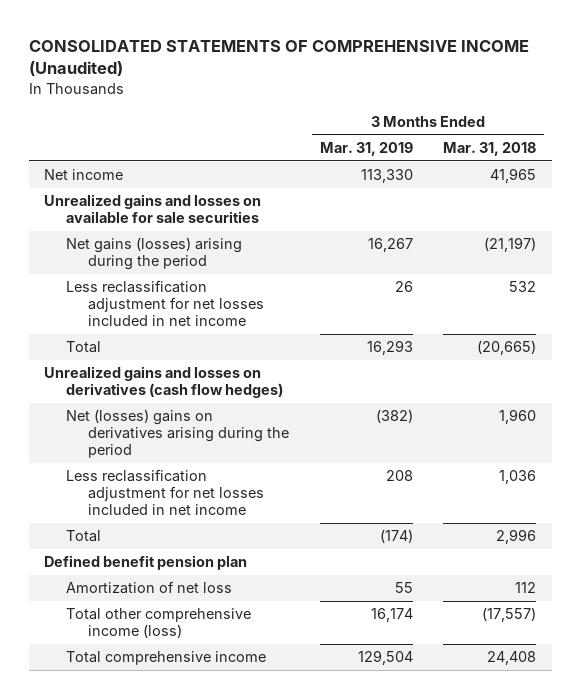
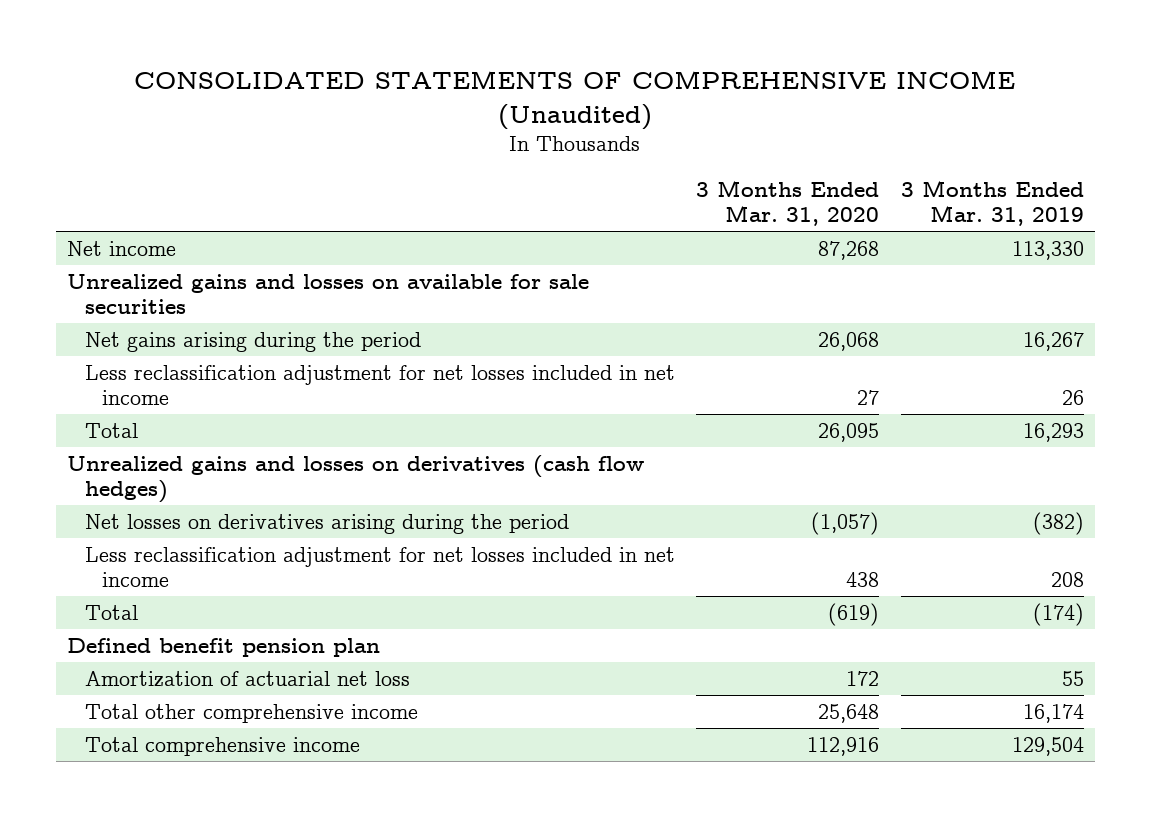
- | 3 Months Ended Mar. 31, 2019 | 3 Months Ended Mar. 31, 2018
+ | 3 Months Ended Mar. 31, 2020 | 3 Months Ended Mar. 31, 2019
- Net gains (losses) arising during the period | 16,267 | (21,197)
+ Net gains arising during the period | 26,068 | 16,267
- Net (losses) gains on derivatives arising during the period | (382) | 1,960
+ Net losses on derivatives arising during the period | (1,057) | (382)
- Amortization of net loss | 55 | 112
- Total other comprehensive income (loss) | 16,174 | (17,557)
+ Amortization of actuarial net loss | 172 | 55
+ Total other comprehensive income | 25,648 | 16,174

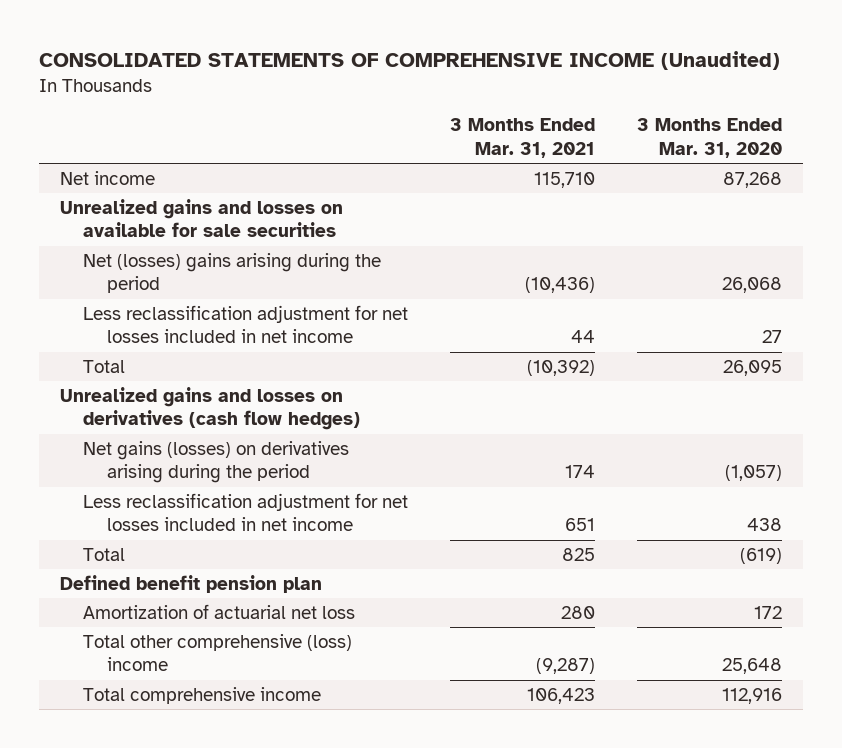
- | 3 Months Ended Mar. 31, 2020 | 3 Months Ended Mar. 31, 2019
+ | 3 Months Ended Mar. 31, 2021 | 3 Months Ended Mar. 31, 2020
- Net gains arising during the period | 26,068 | 16,267
+ Net (losses) gains arising during the period | (10,436) | 26,068
- Net losses on derivatives arising during the period | (1,057) | (382)
+ Net gains (losses) on derivatives arising during the period | 174 | (1,057)
- Total other comprehensive income | 25,648 | 16,174
+ Total other comprehensive (loss) income | (9,287) | 25,648

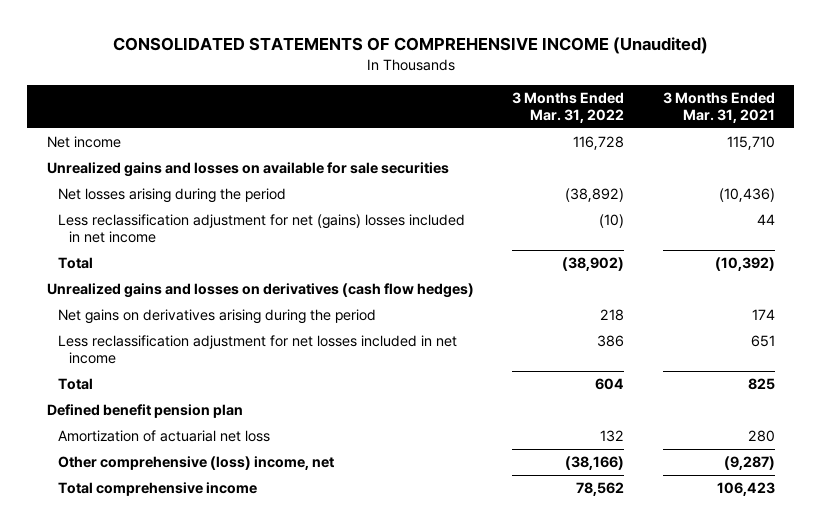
- | 3 Months Ended Mar. 31, 2021 | 3 Months Ended Mar. 31, 2020
+ | 3 Months Ended Mar. 31, 2022 | 3 Months Ended Mar. 31, 2021
- Net (losses) gains arising during the period | (10,436) | 26,068
- Less reclassification adjustment for net losses included in net income | 44 | 27
+ Net losses arising during the period | (38,892) | (10,436)
+ Less reclassification adjustment for net (gains) losses included in net income | (10) | 44
- Net gains (losses) on derivatives arising during the period | 174 | (1,057)
+ Net gains on derivatives arising during the period | 218 | 174
- Total other comprehensive (loss) income | (9,287) | 25,648
+ Other comprehensive (loss) income, net | (38,166) | (9,287)

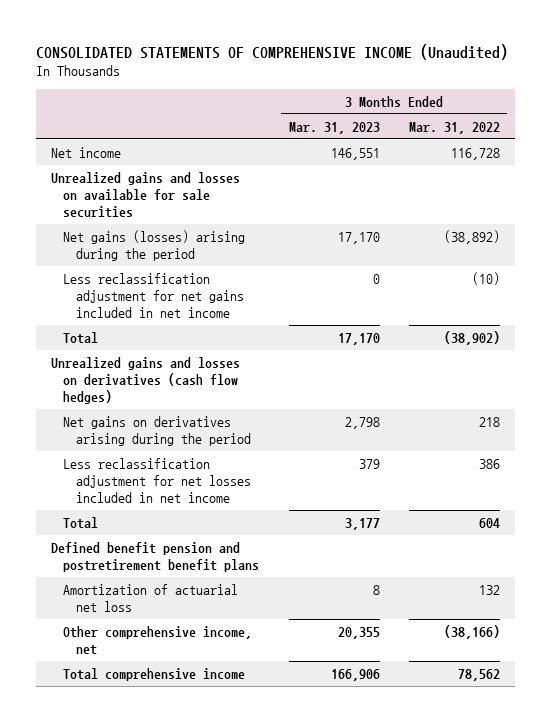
- | 3 Months Ended Mar. 31, 2022 | 3 Months Ended Mar. 31, 2021
+ | 3 Months Ended Mar. 31, 2023 | 3 Months Ended Mar. 31, 2022
- Net losses arising during the period | (38,892) | (10,436)
- Less reclassification adjustment for net (gains) losses included in net income | (10) | 44
+ Net gains (losses) arising during the period | 17,170 | (38,892)
+ Less reclassification adjustment for net gains included in net income | 0 | (10)
- Defined benefit pension plan
+ Defined benefit pension and postretirement benefit plans
- Other comprehensive (loss) income, net | (38,166) | (9,287)
+ Other comprehensive income, net | 20,355 | (38,166)

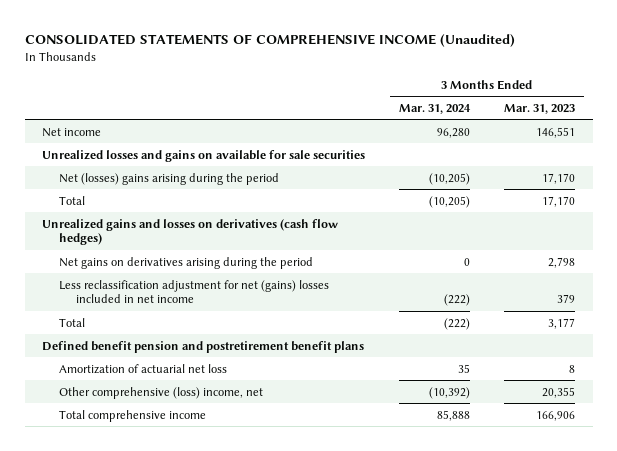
- | 3 Months Ended Mar. 31, 2023 | 3 Months Ended Mar. 31, 2022
+ | 3 Months Ended Mar. 31, 2024 | 3 Months Ended Mar. 31, 2023
- Unrealized gains and losses on available for sale securities
- Net gains (losses) arising during the period | 17,170 | (38,892)
- Less reclassification adjustment for net gains included in net income | 0 | (10)
+ Unrealized losses and gains on available for sale securities
+ Net (losses) gains arising during the period | (10,205) | 17,170
- Less reclassification adjustment for net losses included in net income | 379 | 386
+ Less reclassification adjustment for net (gains) losses included in net income | (222) | 379
- Other comprehensive income, net | 20,355 | (38,166)
+ Other comprehensive (loss) income, net | (10,392) | 20,355

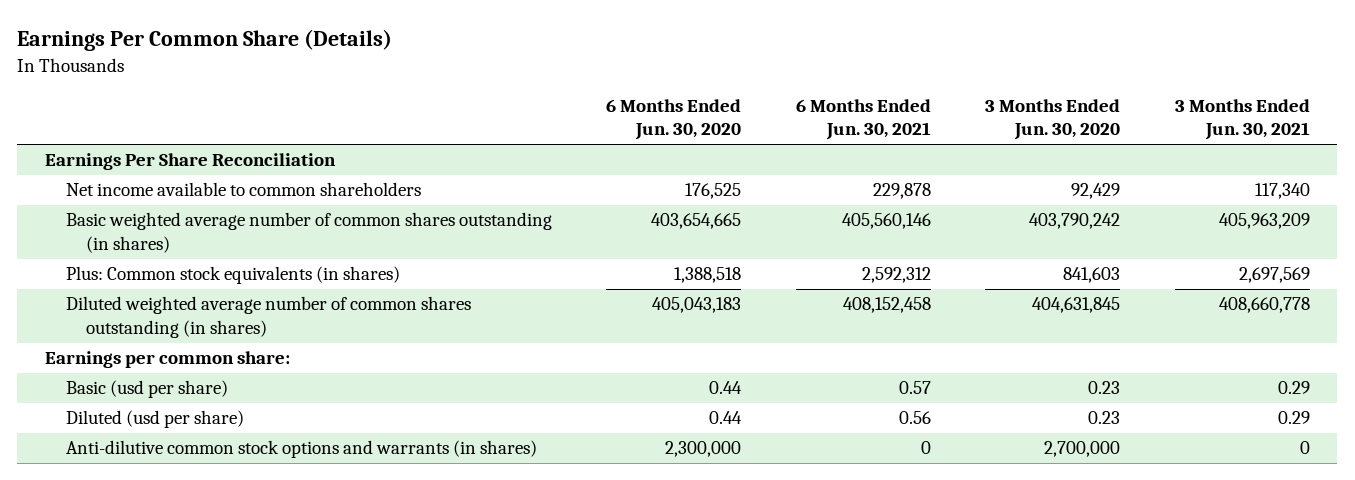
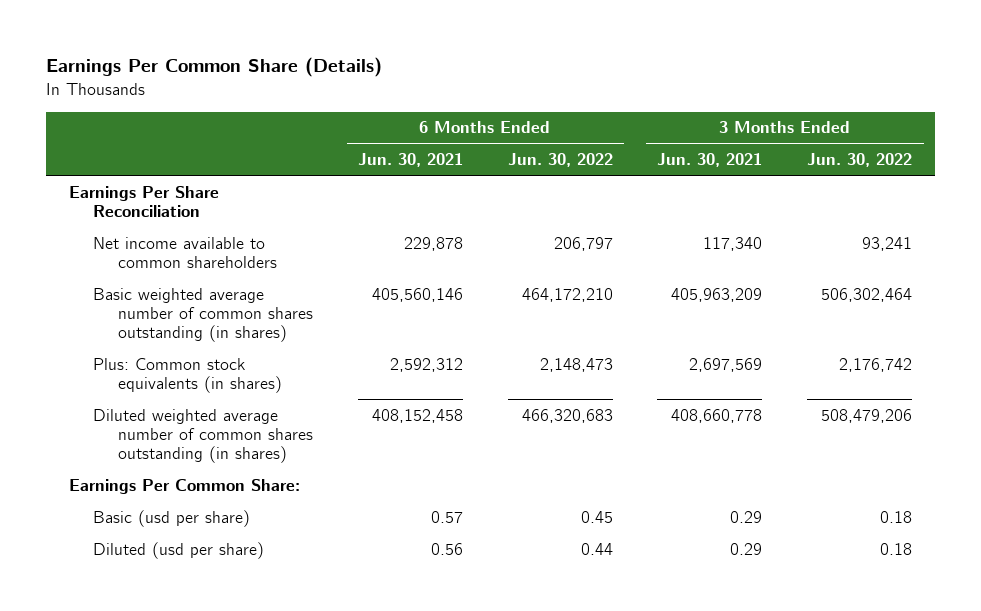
- | 6 Months Ended Jun. 30, 2020 | 6 Months Ended Jun. 30, 2021 | 3 Months Ended Jun. 30, 2020 | 3 Months Ended Jun. 30, 2021
+ | 6 Months Ended Jun. 30, 2021 | 6 Months Ended Jun. 30, 2022 | 3 Months Ended Jun. 30, 2021 | 3 Months Ended Jun. 30, 2022
- Earnings per common share:
+ Earnings Per Common Share:
- Anti-dilutive common stock options and warrants (in shares) | 2,300,000 | 0 | 2,700,000 | 0

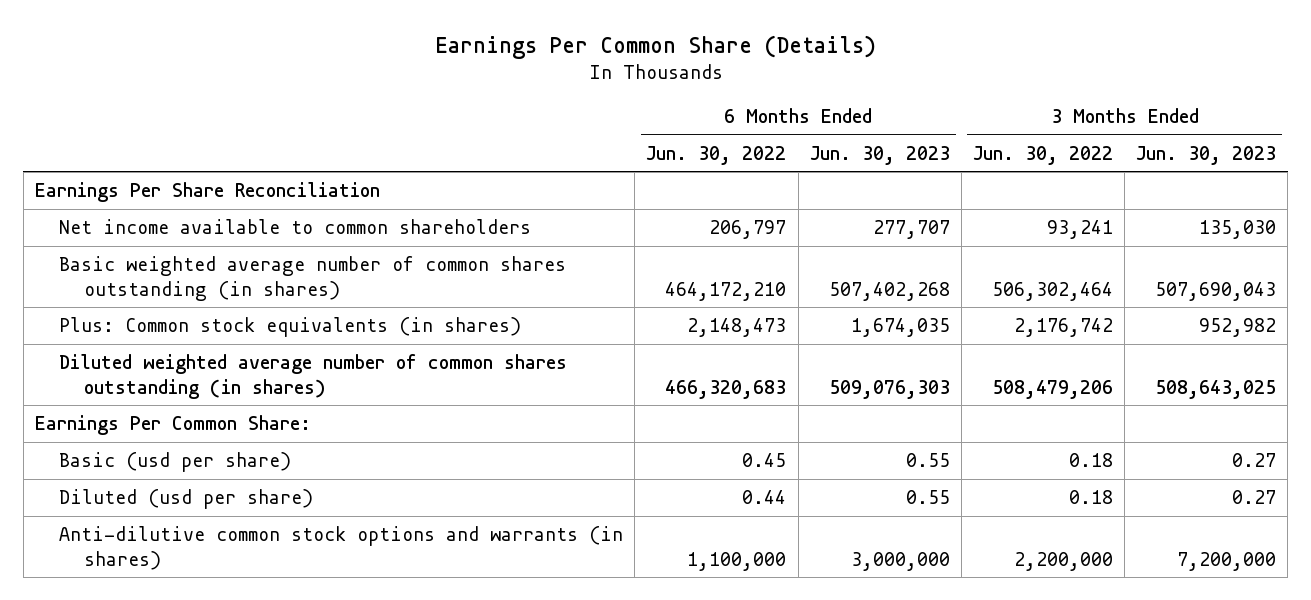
- | 6 Months Ended Jun. 30, 2021 | 6 Months Ended Jun. 30, 2022 | 3 Months Ended Jun. 30, 2021 | 3 Months Ended Jun. 30, 2022
+ | 6 Months Ended Jun. 30, 2022 | 6 Months Ended Jun. 30, 2023 | 3 Months Ended Jun. 30, 2022 | 3 Months Ended Jun. 30, 2023
+ Anti-dilutive common stock options and warrants (in shares) | 1,100,000 | 3,000,000 | 2,200,000 | 7,200,000

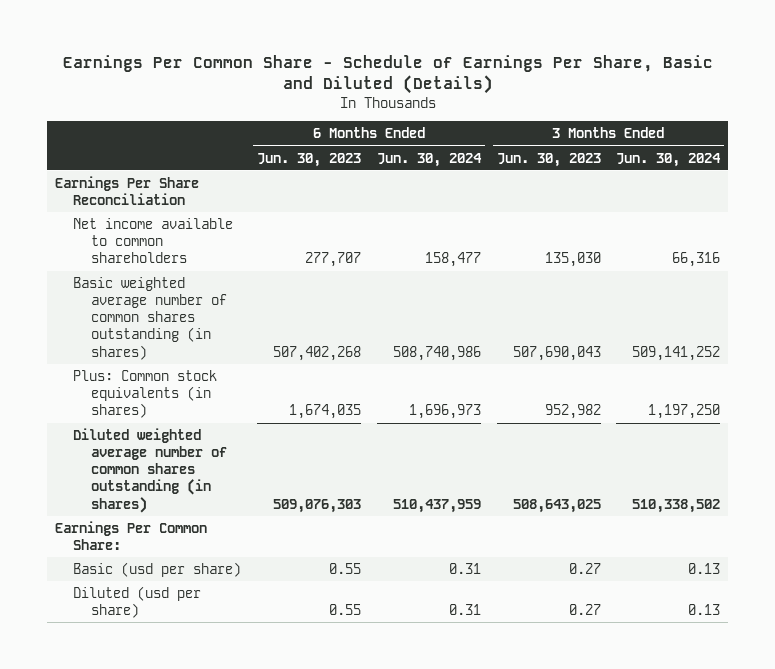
- Earnings Per Common Share (Details)
+ Earnings Per Common Share - Schedule of Earnings Per Share, Basic and Diluted (Details)
- | 6 Months Ended Jun. 30, 2022 | 6 Months Ended Jun. 30, 2023 | 3 Months Ended Jun. 30, 2022 | 3 Months Ended Jun. 30, 2023
+ | 6 Months Ended Jun. 30, 2023 | 6 Months Ended Jun. 30, 2024 | 3 Months Ended Jun. 30, 2023 | 3 Months Ended Jun. 30, 2024
- Anti-dilutive common stock options and warrants (in shares) | 1,100,000 | 3,000,000 | 2,200,000 | 7,200,000

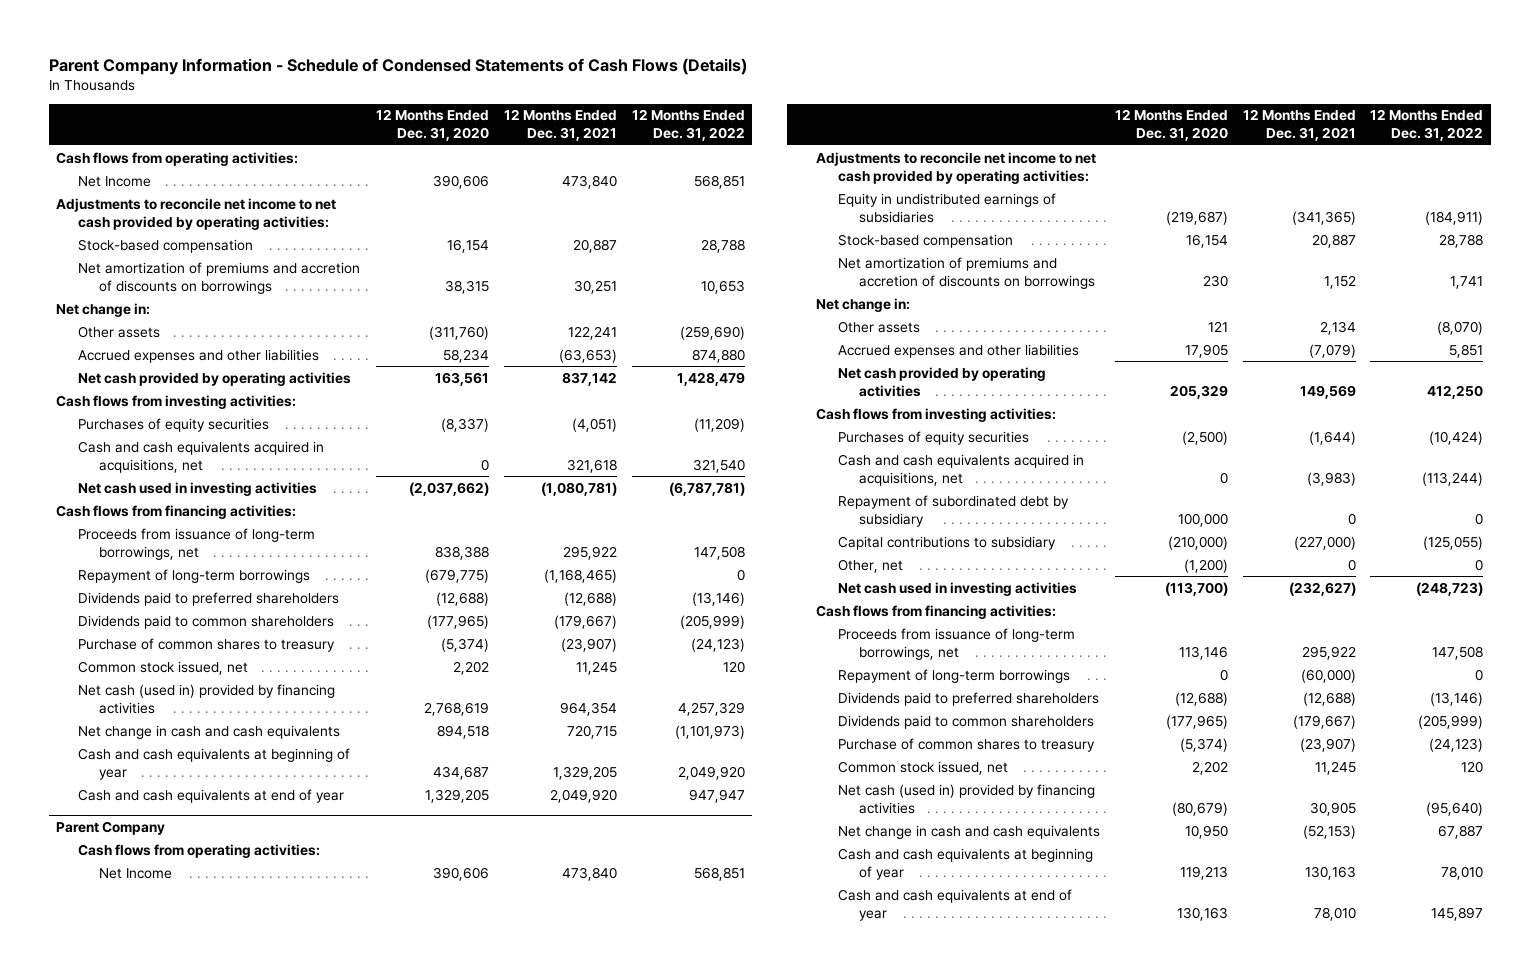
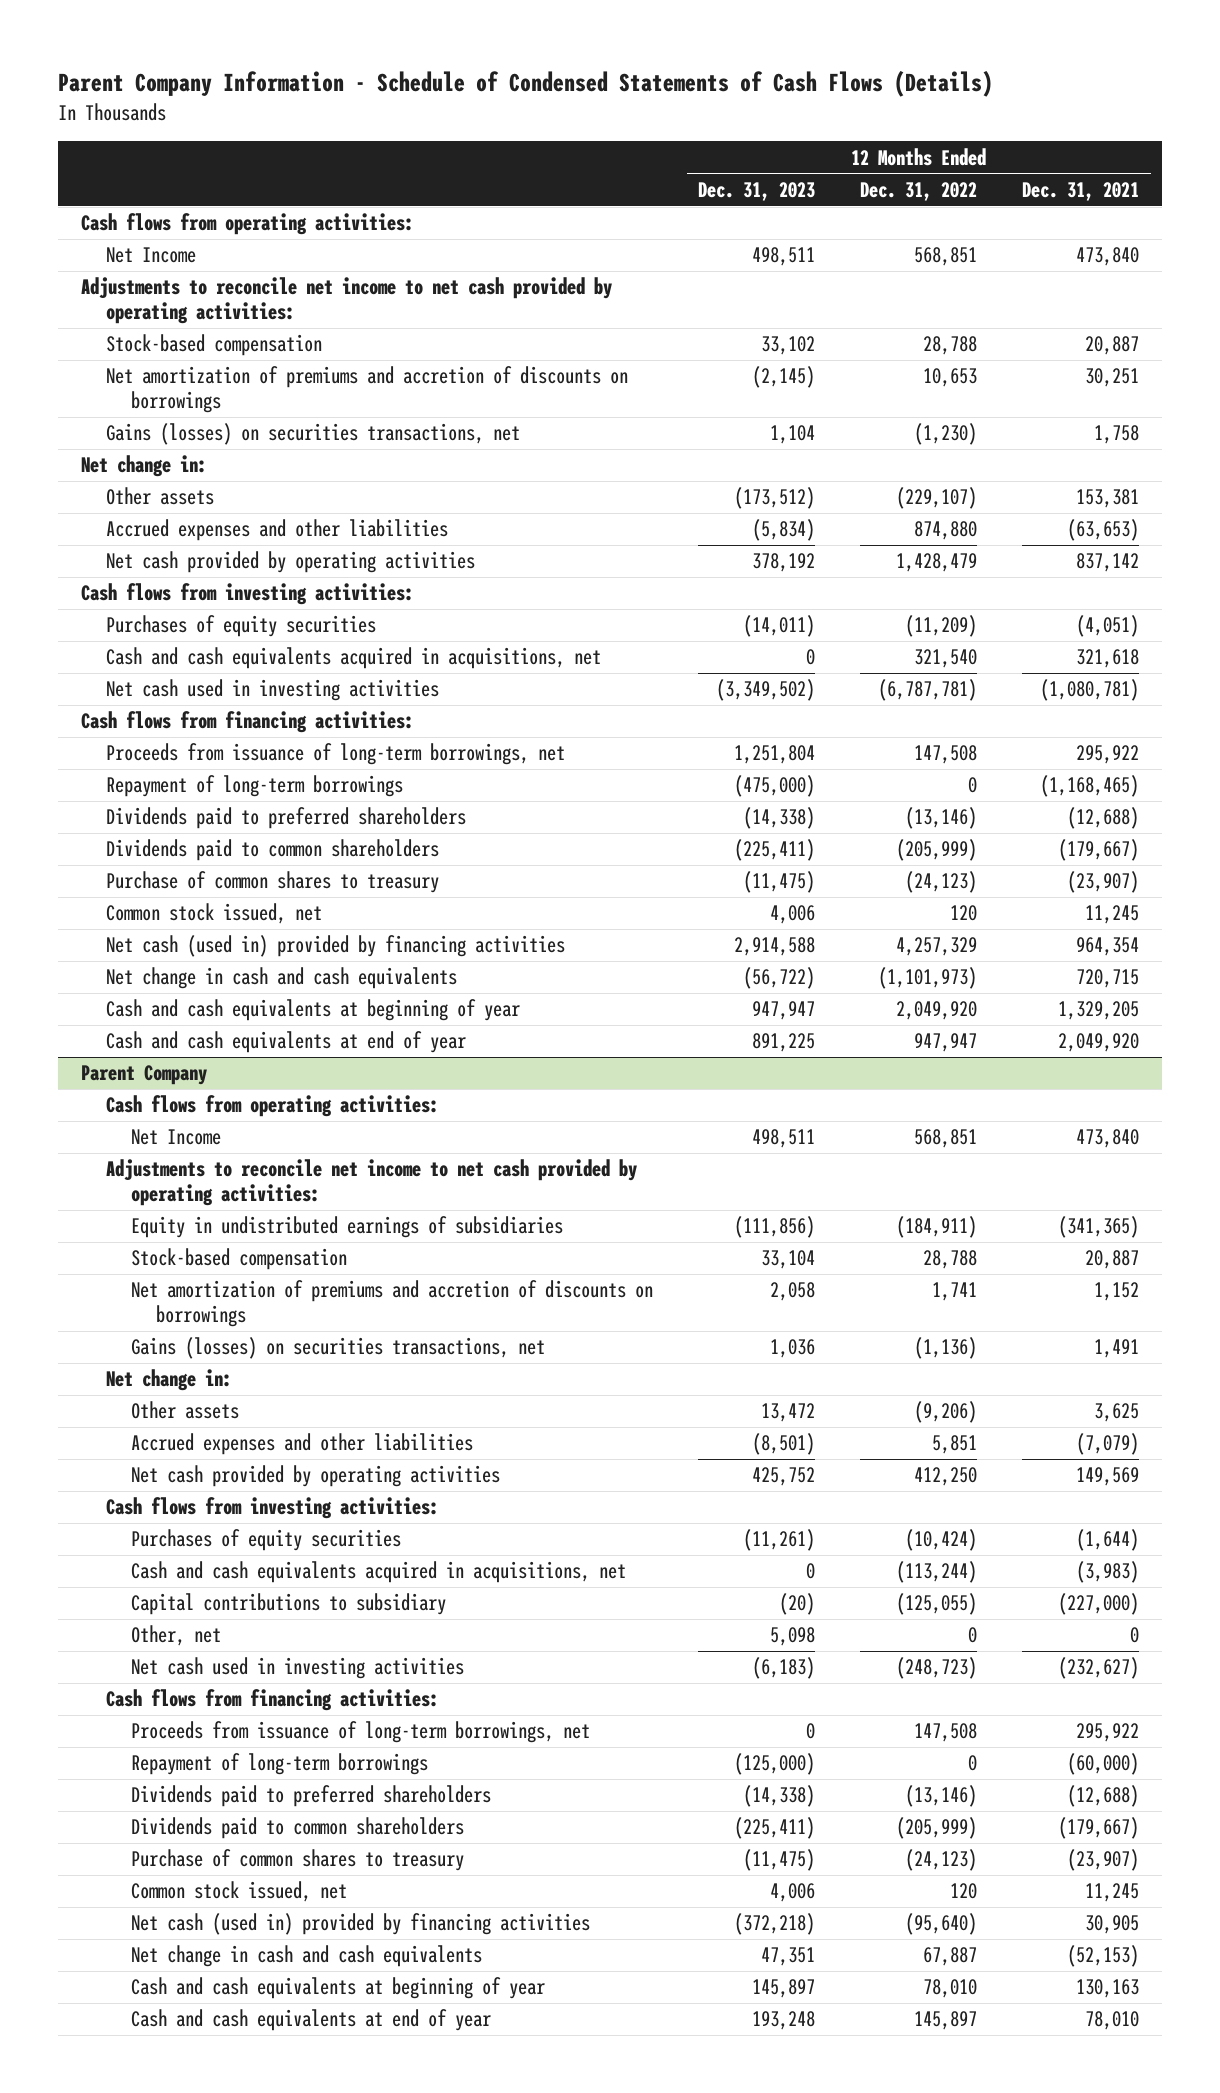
- | 12 Months Ended Dec. 31, 2020 | 12 Months Ended Dec. 31, 2021 | 12 Months Ended Dec. 31, 2022
+ | 12 Months Ended Dec. 31, 2023 | 12 Months Ended Dec. 31, 2022 | 12 Months Ended Dec. 31, 2021
+ Gains (losses) on securities transactions, net | 1,104 | (1,230) | 1,758
- Other assets | (311,760) | 122,241 | (259,690)
+ Other assets | (173,512) | (229,107) | 153,381
@ Parent Company
+ Gains (losses) on securities transactions, net | 1,036 | (1,136) | 1,491
- Other assets | 121 | 2,134 | (8,070)
+ Other assets | 13,472 | (9,206) | 3,625
- Repayment of subordinated debt by subsidiary | 100,000 | 0 | 0

